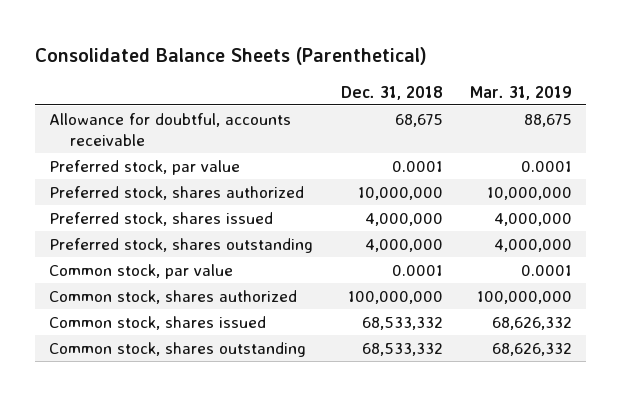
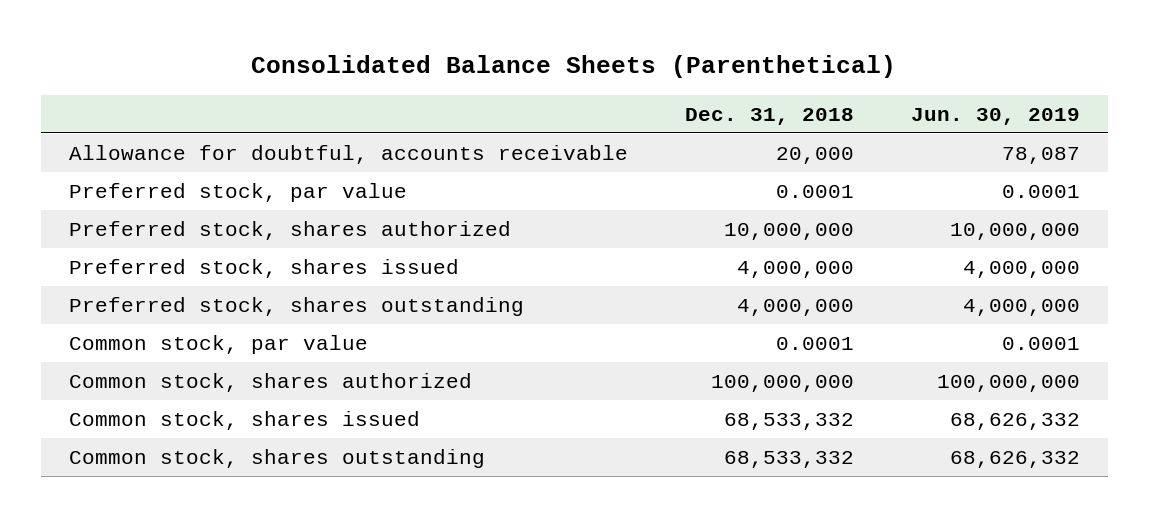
- | Dec. 31, 2018 | Mar. 31, 2019
+ | Dec. 31, 2018 | Jun. 30, 2019
- Allowance for doubtful, accounts receivable | 68,675 | 88,675
+ Allowance for doubtful, accounts receivable | 20,000 | 78,087

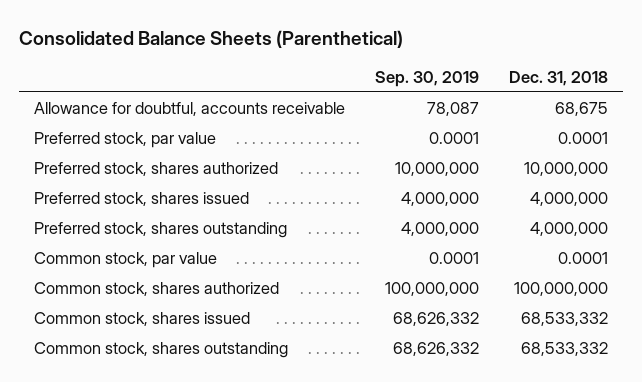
- | Dec. 31, 2018 | Jun. 30, 2019
+ | Sep. 30, 2019 | Dec. 31, 2018
- Allowance for doubtful, accounts receivable | 20,000 | 78,087
+ Allowance for doubtful, accounts receivable | 78,087 | 68,675

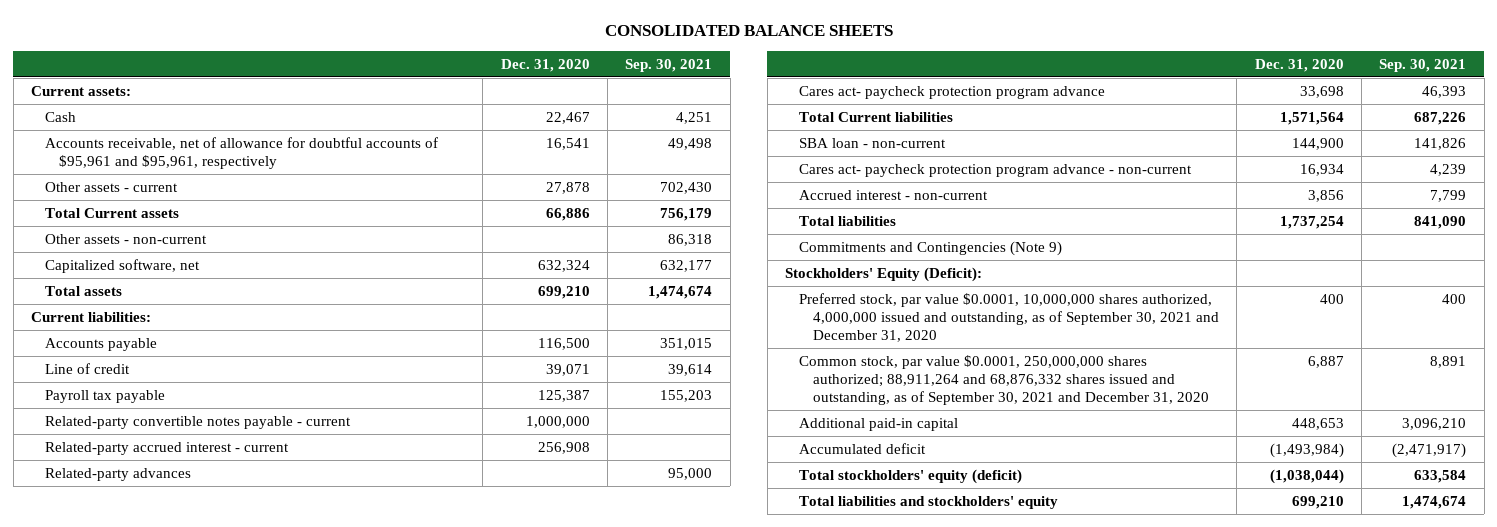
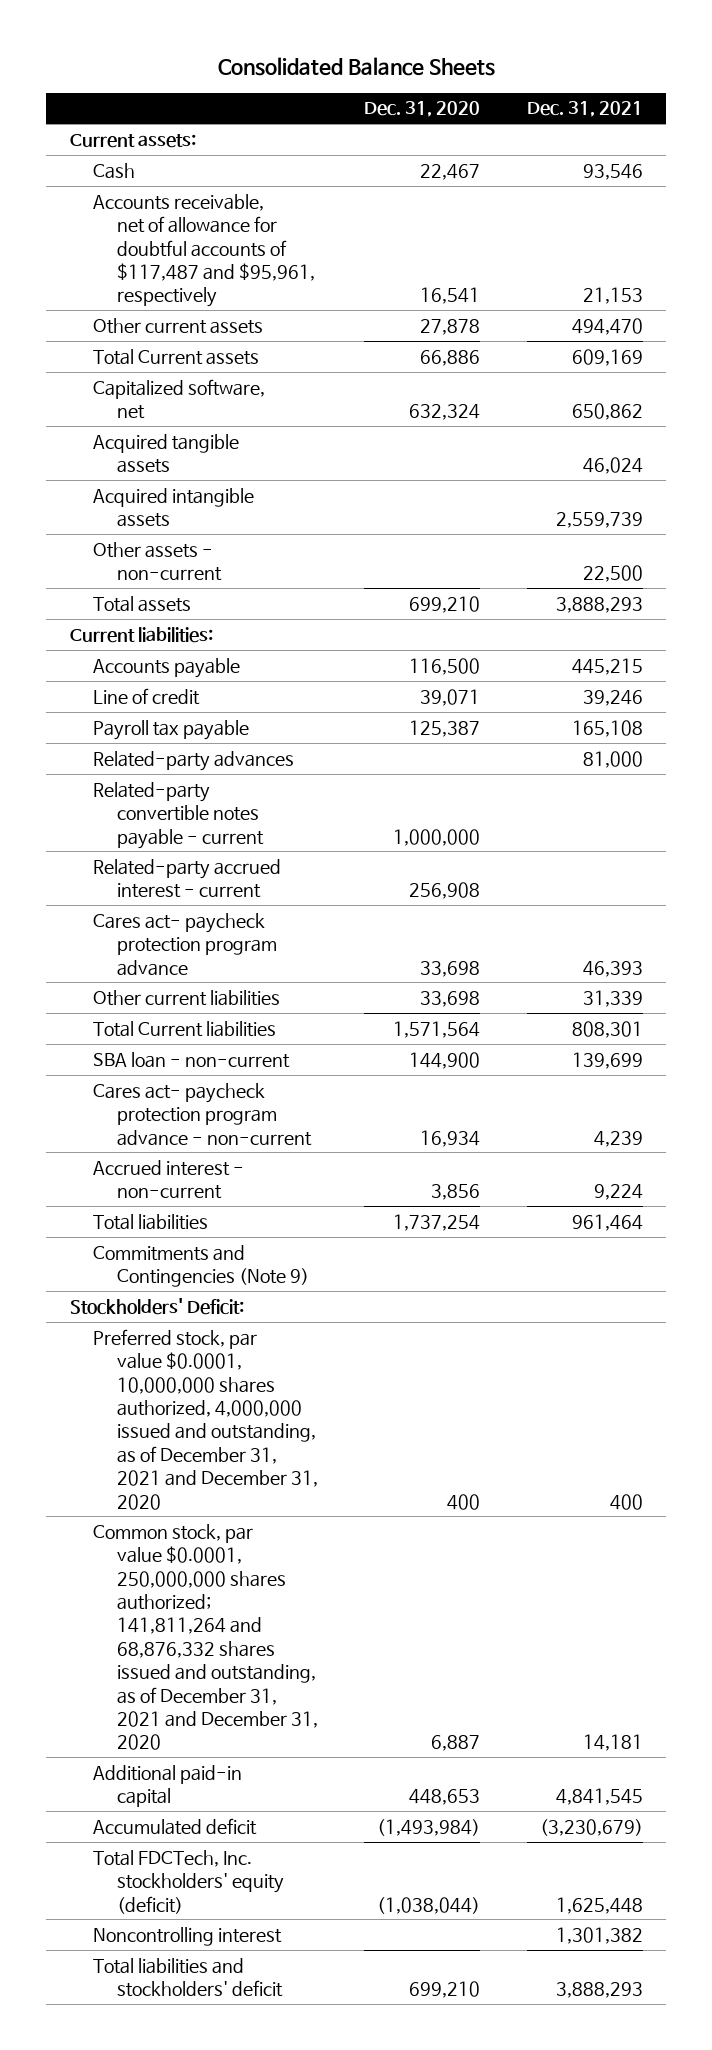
- CONSOLIDATED BALANCE SHEETS
+ Consolidated Balance Sheets
- | Dec. 31, 2020 | Sep. 30, 2021
+ | Dec. 31, 2020 | Dec. 31, 2021
- Accounts receivable, net of allowance for doubtful accounts of $95,961 and $95,961, respectively | 16,541 | 49,498
- Other assets - current | 27,878 | 702,430
+ Accounts receivable, net of allowance for doubtful accounts of $117,487 and $95,961, respectively | 16,541 | 21,153
+ Other current assets | 27,878 | 494,470
+ Acquired tangible assets | | 46,024
+ Acquired intangible assets | | 2,559,739
moved down: Other assets - non-current | | 22,500
moved up: Related-party advances | | 81,000
+ Other current liabilities | 33,698 | 31,339
- Stockholders' Equity (Deficit):
- Preferred stock, par value $0.0001, 10,000,000 shares authorized, 4,000,000 issued and outstanding, as of September 30, 2021 and December 31, 2020 | 400 | 400
- Common stock, par value $0.0001, 250,000,000 shares authorized; 88,911,264 and 68,876,332 shares issued and outstanding, as of September 30, 2021 and December 31, 2020 | 6,887 | 8,891
+ Stockholders' Deficit:
+ Preferred stock, par value $0.0001, 10,000,000 shares authorized, 4,000,000 issued and outstanding, as of December 31, 2021 and December 31, 2020 | 400 | 400
+ Common stock, par value $0.0001, 250,000,000 shares authorized; 141,811,264 and 68,876,332 shares issued and outstanding, as of December 31, 2021 and December 31, 2020 | 6,887 | 14,181
- Total stockholders' equity (deficit) | (1,038,044) | 633,584
- Total liabilities and stockholders' equity | 699,210 | 1,474,674
+ Total FDCTech, Inc. stockholders' equity (deficit) | (1,038,044) | 1,625,448
+ Noncontrolling interest | | 1,301,382
+ Total liabilities and stockholders' deficit | 699,210 | 3,888,293

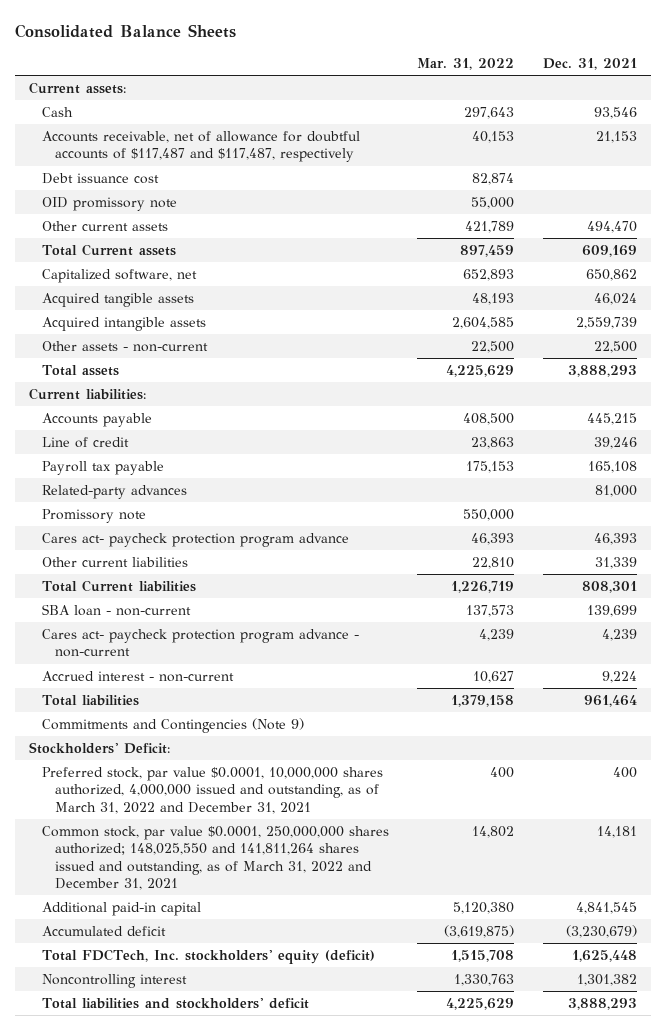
- | Dec. 31, 2020 | Dec. 31, 2021
+ | Mar. 31, 2022 | Dec. 31, 2021
- Accounts receivable, net of allowance for doubtful accounts of $117,487 and $95,961, respectively | 16,541 | 21,153
+ Accounts receivable, net of allowance for doubtful accounts of $117,487 and $117,487, respectively | 40,153 | 21,153
+ Debt issuance cost | 82,874 |
+ OID promissory note | 55,000 |
- Related-party convertible notes payable - current | 1,000,000 |
- Related-party accrued interest - current | 256,908 |
+ Promissory note | 550,000 |
- Preferred stock, par value $0.0001, 10,000,000 shares authorized, 4,000,000 issued and outstanding, as of December 31, 2021 and December 31, 2020 | 400 | 400
- Common stock, par value $0.0001, 250,000,000 shares authorized; 141,811,264 and 68,876,332 shares issued and outstanding, as of December 31, 2021 and December 31, 2020 | 6,887 | 14,181
+ Preferred stock, par value $0.0001, 10,000,000 shares authorized, 4,000,000 issued and outstanding, as of March 31, 2022 and December 31, 2021 | 400 | 400
+ Common stock, par value $0.0001, 250,000,000 shares authorized; 148,025,550 and 141,811,264 shares issued and outstanding, as of March 31, 2022 and December 31, 2021 | 14,802 | 14,181

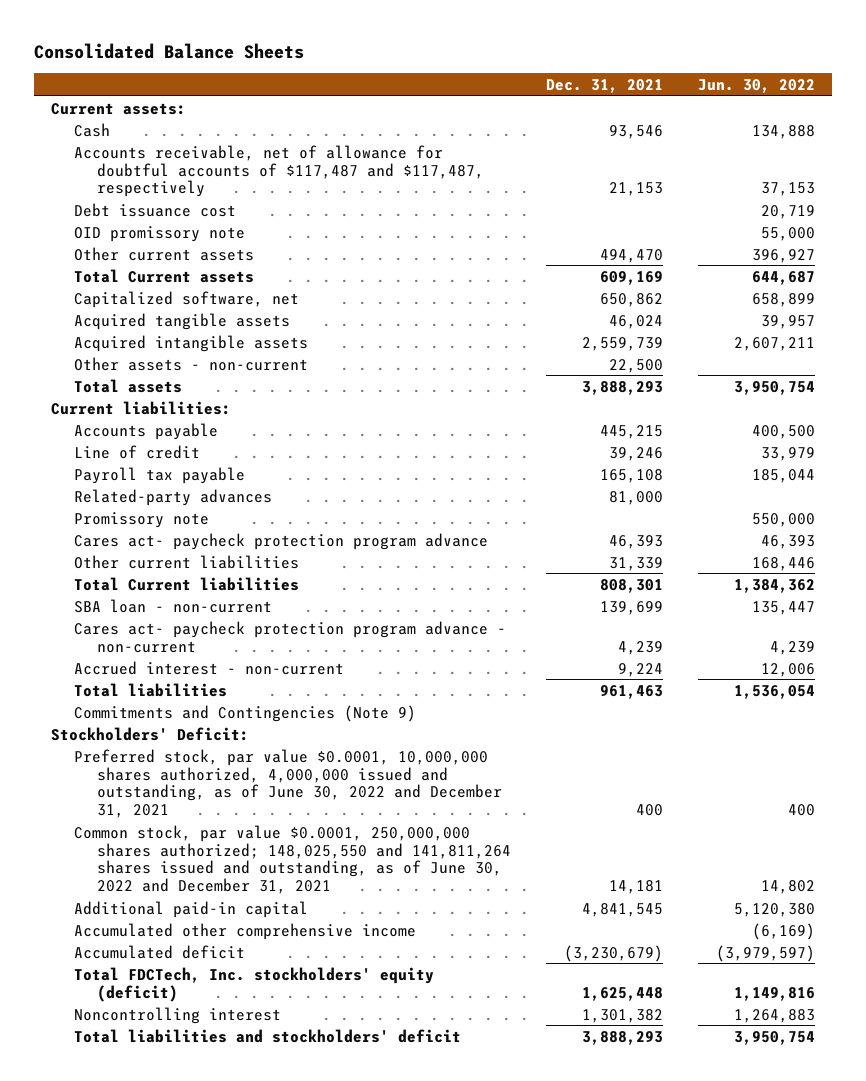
- | Mar. 31, 2022 | Dec. 31, 2021
+ | Dec. 31, 2021 | Jun. 30, 2022
- Total liabilities | 1,379,158 | 961,464
+ Total liabilities | 961,463 | 1,536,054
- Preferred stock, par value $0.0001, 10,000,000 shares authorized, 4,000,000 issued and outstanding, as of March 31, 2022 and December 31, 2021 | 400 | 400
- Common stock, par value $0.0001, 250,000,000 shares authorized; 148,025,550 and 141,811,264 shares issued and outstanding, as of March 31, 2022 and December 31, 2021 | 14,802 | 14,181
+ Preferred stock, par value $0.0001, 10,000,000 shares authorized, 4,000,000 issued and outstanding, as of June 30, 2022 and December 31, 2021 | 400 | 400
+ Common stock, par value $0.0001, 250,000,000 shares authorized; 148,025,550 and 141,811,264 shares issued and outstanding, as of June 30, 2022 and December 31, 2021 | 14,181 | 14,802
+ Accumulated other comprehensive income | | (6,169)

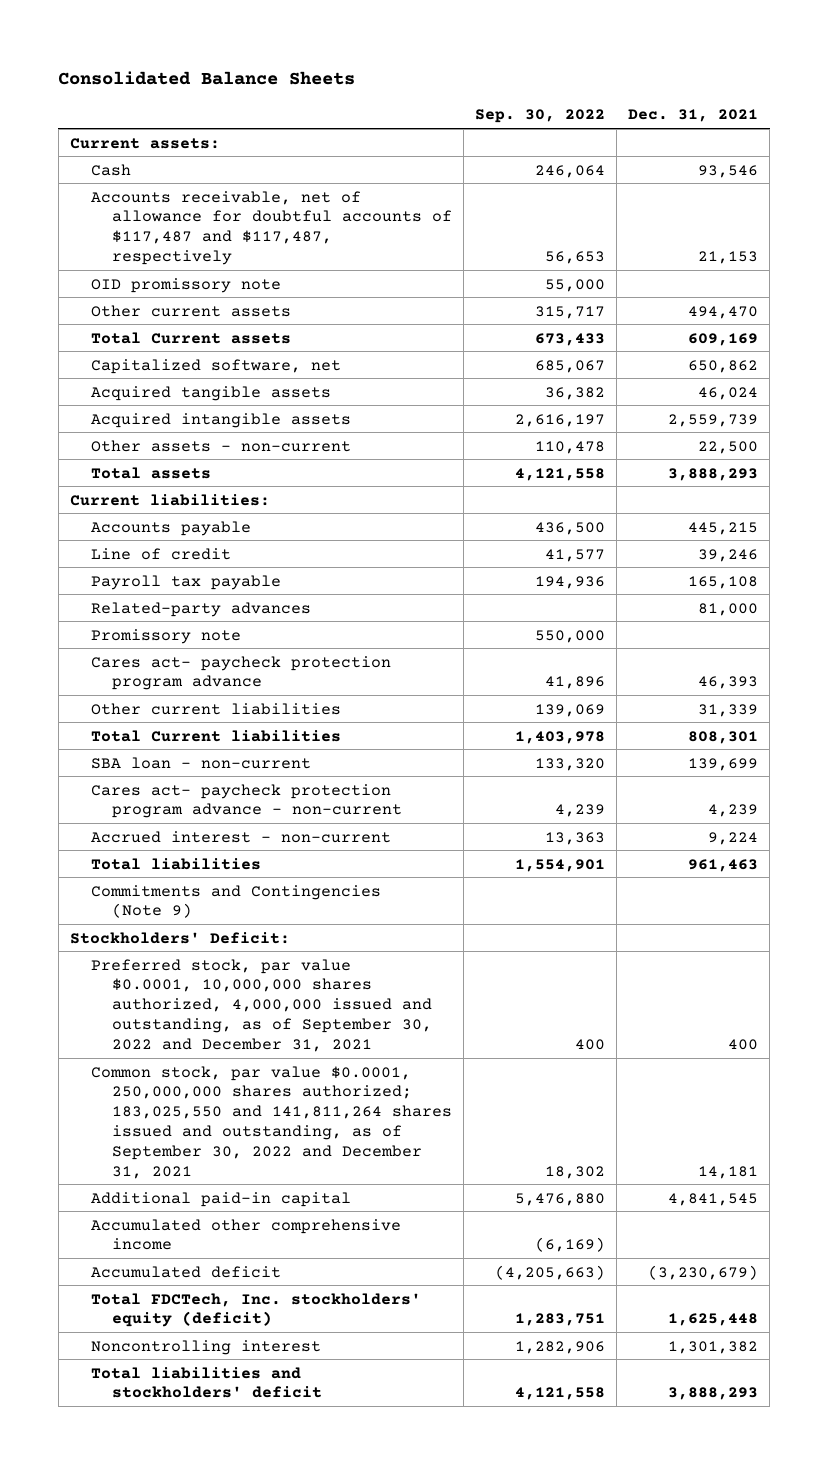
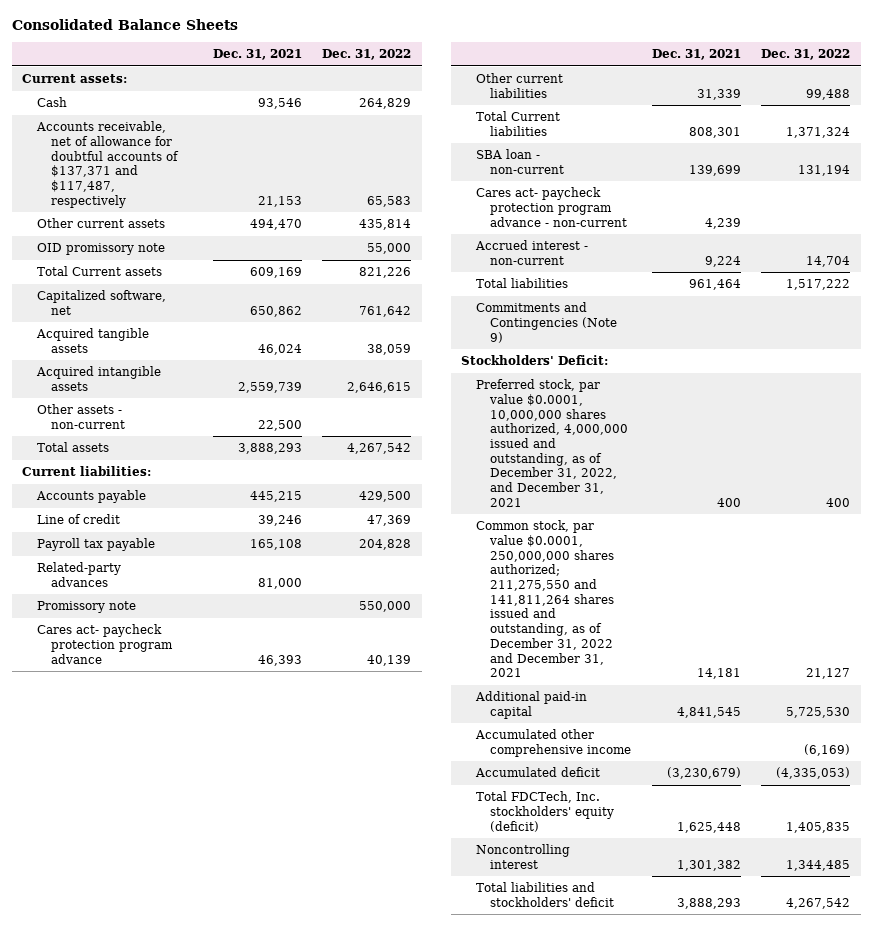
- | Sep. 30, 2022 | Dec. 31, 2021
+ | Dec. 31, 2021 | Dec. 31, 2022
- Accounts receivable, net of allowance for doubtful accounts of $117,487 and $117,487, respectively | 56,653 | 21,153
+ Accounts receivable, net of allowance for doubtful accounts of $137,371 and $117,487, respectively | 21,153 | 65,583
moved down: OID promissory note | | 55,000
- Total liabilities | 1,554,901 | 961,463
+ Total liabilities | 961,464 | 1,517,222
- Preferred stock, par value $0.0001, 10,000,000 shares authorized, 4,000,000 issued and outstanding, as of September 30, 2022 and December 31, 2021 | 400 | 400
- Common stock, par value $0.0001, 250,000,000 shares authorized; 183,025,550 and 141,811,264 shares issued and outstanding, as of September 30, 2022 and December 31, 2021 | 18,302 | 14,181
+ Preferred stock, par value $0.0001, 10,000,000 shares authorized, 4,000,000 issued and outstanding, as of December 31, 2022, and December 31, 2021 | 400 | 400
+ Common stock, par value $0.0001, 250,000,000 shares authorized; 211,275,550 and 141,811,264 shares issued and outstanding, as of December 31, 2022 and December 31, 2021 | 14,181 | 21,127

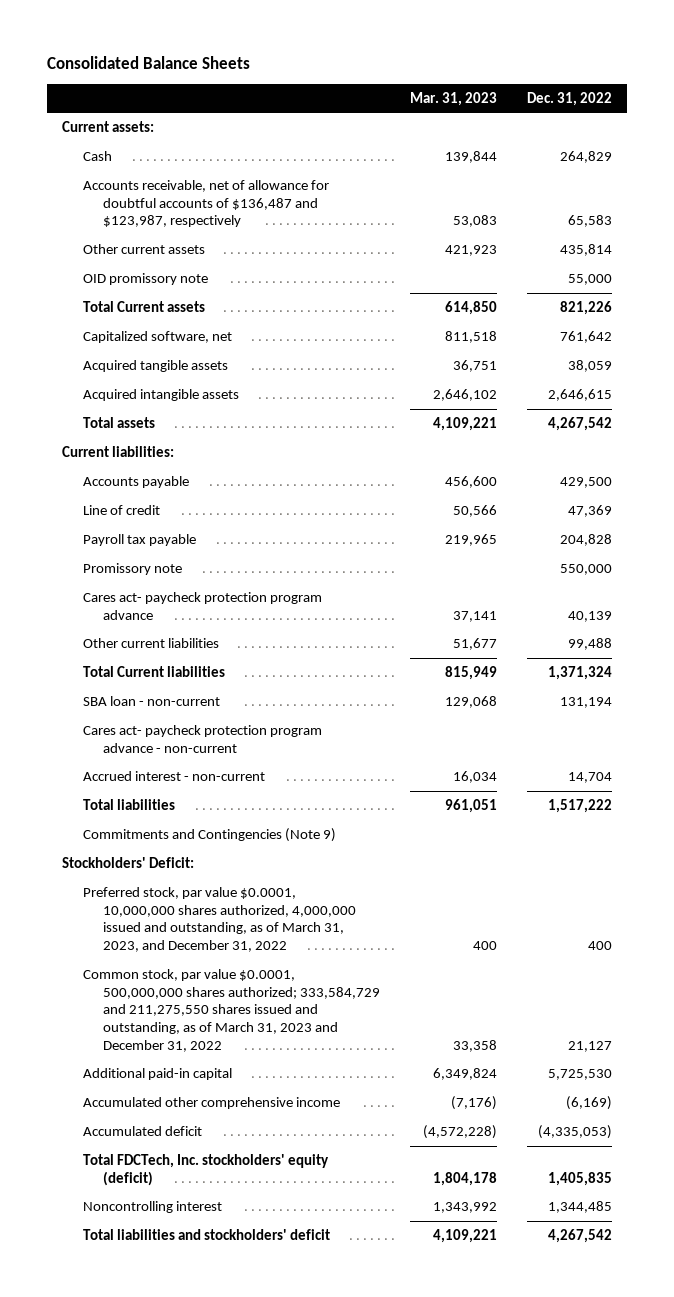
- | Dec. 31, 2021 | Dec. 31, 2022
+ | Mar. 31, 2023 | Dec. 31, 2022
- Accounts receivable, net of allowance for doubtful accounts of $137,371 and $117,487, respectively | 21,153 | 65,583
+ Accounts receivable, net of allowance for doubtful accounts of $136,487 and $123,987, respectively | 53,083 | 65,583
- Other assets - non-current | 22,500 |
- Related-party advances | 81,000 |
- Preferred stock, par value $0.0001, 10,000,000 shares authorized, 4,000,000 issued and outstanding, as of December 31, 2022, and December 31, 2021 | 400 | 400
- Common stock, par value $0.0001, 250,000,000 shares authorized; 211,275,550 and 141,811,264 shares issued and outstanding, as of December 31, 2022 and December 31, 2021 | 14,181 | 21,127
+ Preferred stock, par value $0.0001, 10,000,000 shares authorized, 4,000,000 issued and outstanding, as of March 31, 2023, and December 31, 2022 | 400 | 400
+ Common stock, par value $0.0001, 500,000,000 shares authorized; 333,584,729 and 211,275,550 shares issued and outstanding, as of March 31, 2023 and December 31, 2022 | 33,358 | 21,127

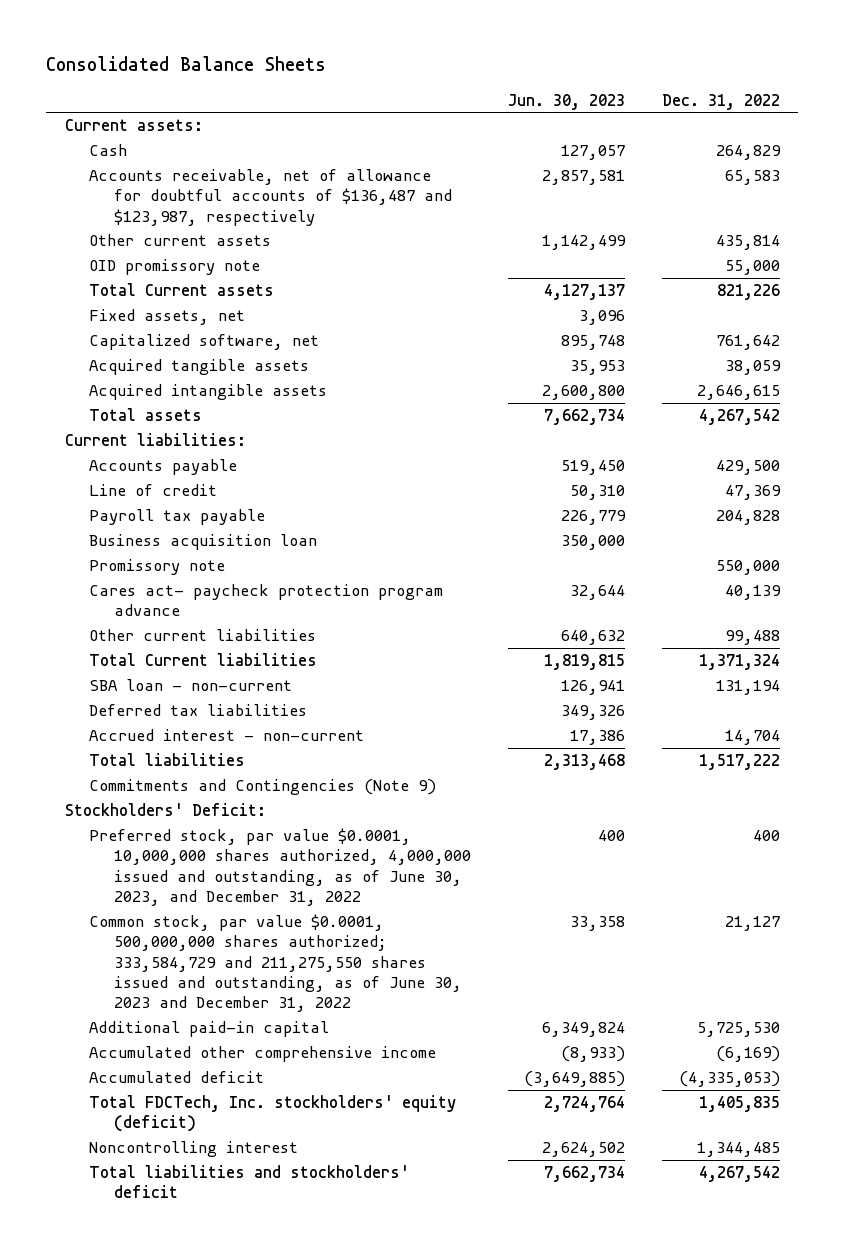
- | Mar. 31, 2023 | Dec. 31, 2022
+ | Jun. 30, 2023 | Dec. 31, 2022
+ Fixed assets, net | 3,096 |
+ Business acquisition loan | 350,000 |
- Cares act- paycheck protection program advance - non-current
+ Deferred tax liabilities | 349,326 |
- Preferred stock, par value $0.0001, 10,000,000 shares authorized, 4,000,000 issued and outstanding, as of March 31, 2023, and December 31, 2022 | 400 | 400
- Common stock, par value $0.0001, 500,000,000 shares authorized; 333,584,729 and 211,275,550 shares issued and outstanding, as of March 31, 2023 and December 31, 2022 | 33,358 | 21,127
+ Preferred stock, par value $0.0001, 10,000,000 shares authorized, 4,000,000 issued and outstanding, as of June 30, 2023, and December 31, 2022 | 400 | 400
+ Common stock, par value $0.0001, 500,000,000 shares authorized; 333,584,729 and 211,275,550 shares issued and outstanding, as of June 30, 2023 and December 31, 2022 | 33,358 | 21,127

